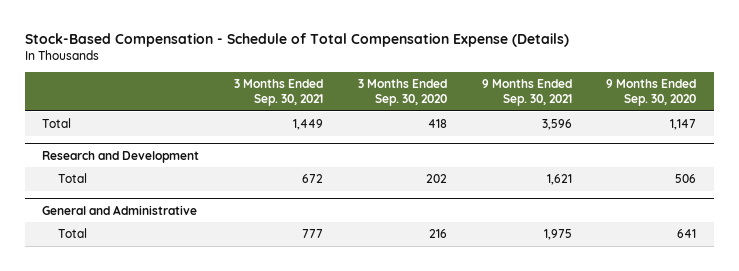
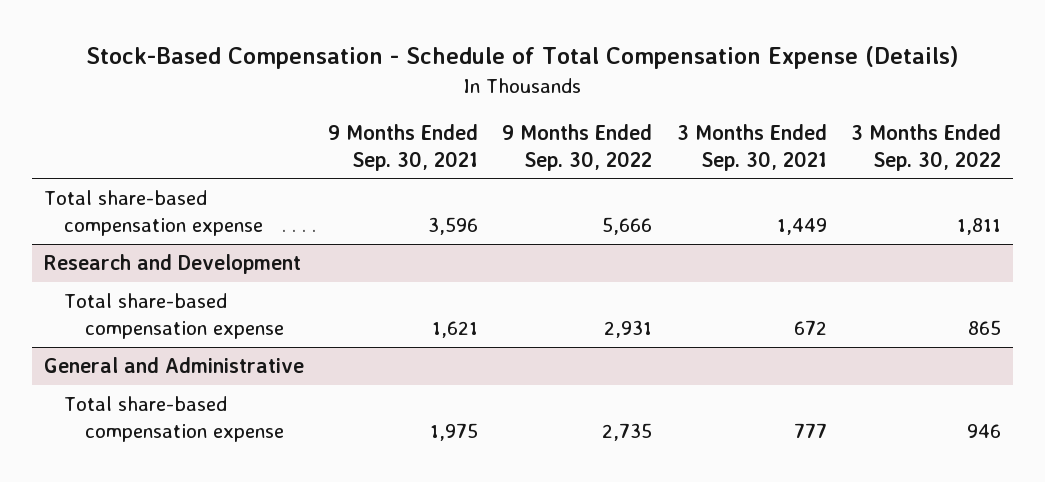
- | 3 Months Ended Sep. 30, 2021 | 3 Months Ended Sep. 30, 2020 | 9 Months Ended Sep. 30, 2021 | 9 Months Ended Sep. 30, 2020
+ | 9 Months Ended Sep. 30, 2021 | 9 Months Ended Sep. 30, 2022 | 3 Months Ended Sep. 30, 2021 | 3 Months Ended Sep. 30, 2022
- Total | 1,449 | 418 | 3,596 | 1,147
+ Total share-based compensation expense | 3,596 | 5,666 | 1,449 | 1,811
@ Research and Development
- Total | 672 | 202 | 1,621 | 506
+ Total share-based compensation expense | 1,621 | 2,931 | 672 | 865
@ General and Administrative
- Total | 777 | 216 | 1,975 | 641
+ Total share-based compensation expense | 1,975 | 2,735 | 777 | 946

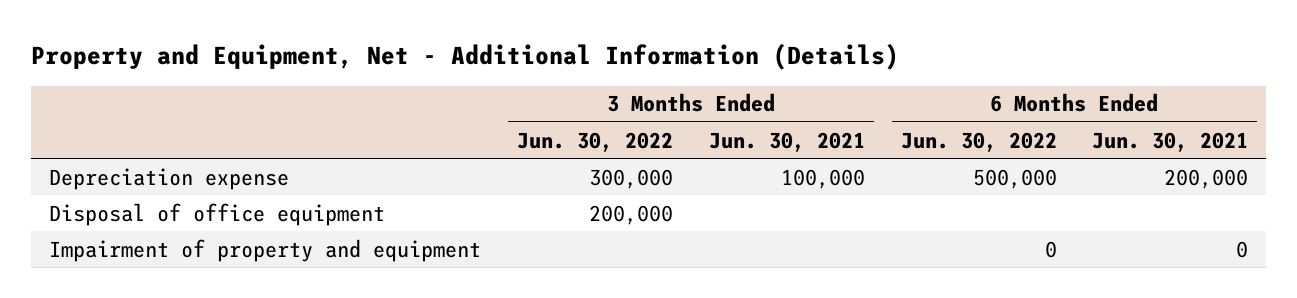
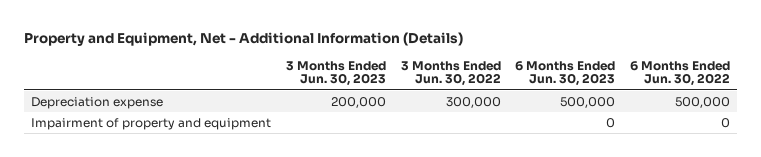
- | 3 Months Ended Jun. 30, 2022 | 3 Months Ended Jun. 30, 2021 | 6 Months Ended Jun. 30, 2022 | 6 Months Ended Jun. 30, 2021
+ | 3 Months Ended Jun. 30, 2023 | 3 Months Ended Jun. 30, 2022 | 6 Months Ended Jun. 30, 2023 | 6 Months Ended Jun. 30, 2022
- Disposal of office equipment | 200,000 | | |

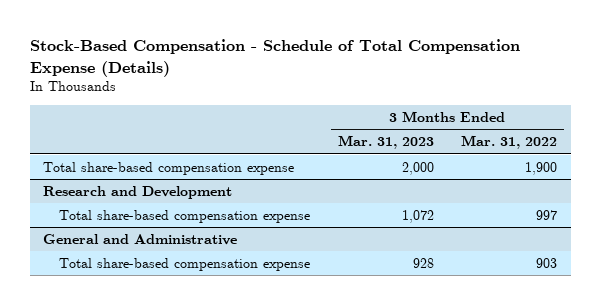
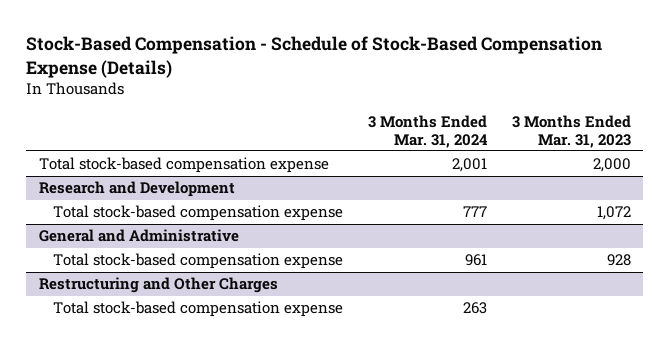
- Stock-Based Compensation - Schedule of Total Compensation Expense (Details)
+ Stock-Based Compensation - Schedule of Stock-Based Compensation Expense (Details)
- | 3 Months Ended Mar. 31, 2023 | 3 Months Ended Mar. 31, 2022
+ | 3 Months Ended Mar. 31, 2024 | 3 Months Ended Mar. 31, 2023
- Total share-based compensation expense | 2,000 | 1,900
+ Total stock-based compensation expense | 2,001 | 2,000
@ Research and Development
- Total share-based compensation expense | 1,072 | 997
+ Total stock-based compensation expense | 777 | 1,072
@ General and Administrative
- Total share-based compensation expense | 928 | 903
+ Total stock-based compensation expense | 961 | 928
+ Restructuring and Other Charges
+ Total stock-based compensation expense | 263 |

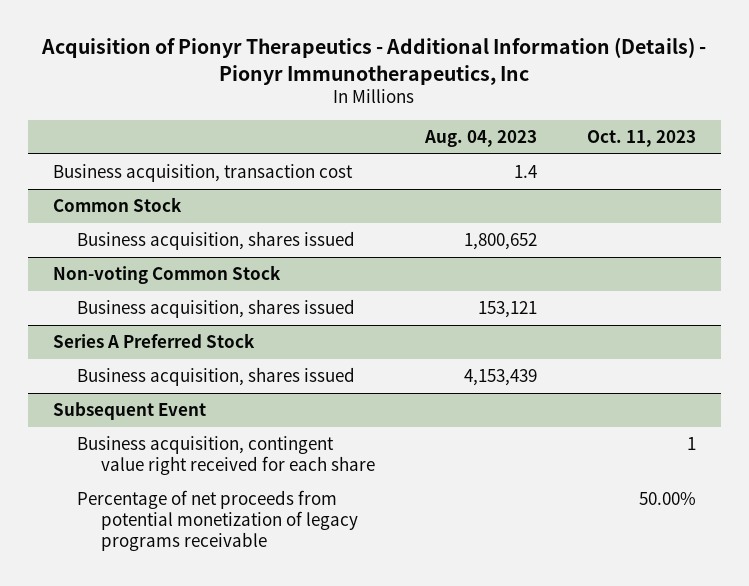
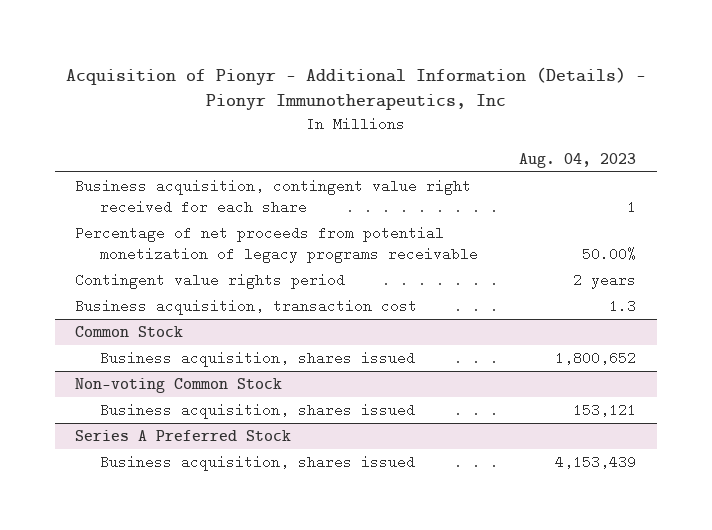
- Acquisition of Pionyr Therapeutics - Additional Information (Details) - Pionyr Immunotherapeutics, Inc
+ Acquisition of Pionyr - Additional Information (Details) - Pionyr Immunotherapeutics, Inc
- | Aug. 04, 2023 | Oct. 11, 2023
+ | Aug. 04, 2023
- Business acquisition, transaction cost | 1.4 |
+ Business acquisition, contingent value right received for each share | 1
+ Percentage of net proceeds from potential monetization of legacy programs receivable | 50.00%
+ Contingent value rights period | 2 years
+ Business acquisition, transaction cost | 1.3
- Subsequent Event
- Business acquisition, contingent value right received for each share | | 1
- Percentage of net proceeds from potential monetization of legacy programs receivable | | 50.00%

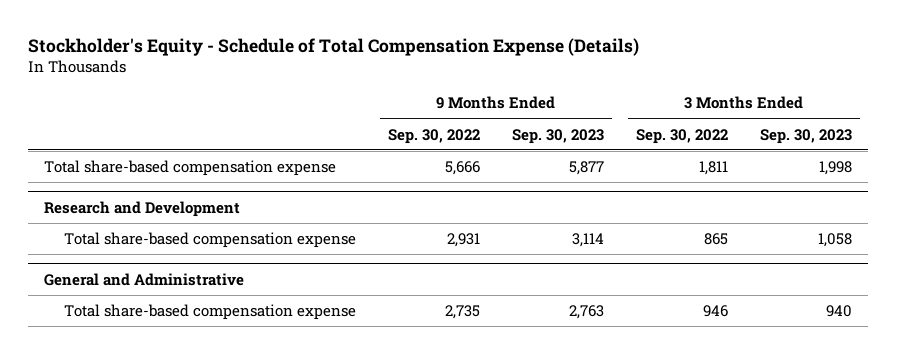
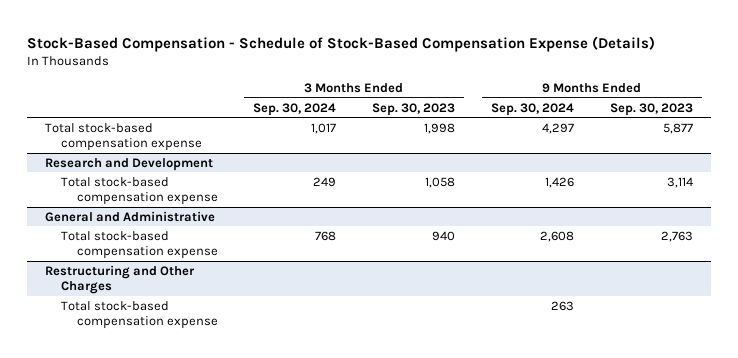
- Stockholder's Equity - Schedule of Total Compensation Expense (Details)
+ Stock-Based Compensation - Schedule of Stock-Based Compensation Expense (Details)
- | 9 Months Ended Sep. 30, 2022 | 9 Months Ended Sep. 30, 2023 | 3 Months Ended Sep. 30, 2022 | 3 Months Ended Sep. 30, 2023
+ | 3 Months Ended Sep. 30, 2024 | 3 Months Ended Sep. 30, 2023 | 9 Months Ended Sep. 30, 2024 | 9 Months Ended Sep. 30, 2023
- Total share-based compensation expense | 5,666 | 5,877 | 1,811 | 1,998
+ Total stock-based compensation expense | 1,017 | 1,998 | 4,297 | 5,877
@ Research and Development
- Total share-based compensation expense | 2,931 | 3,114 | 865 | 1,058
+ Total stock-based compensation expense | 249 | 1,058 | 1,426 | 3,114
@ General and Administrative
- Total share-based compensation expense | 2,735 | 2,763 | 946 | 940
+ Total stock-based compensation expense | 768 | 940 | 2,608 | 2,763
+ Restructuring and Other Charges
+ Total stock-based compensation expense | | | 263 |

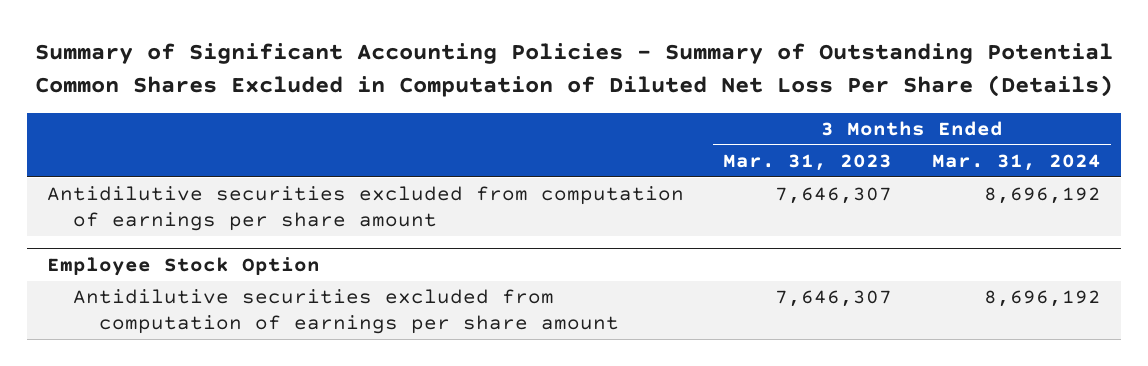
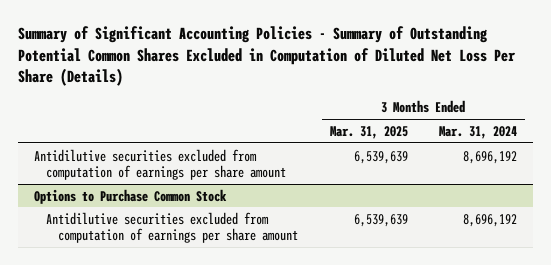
- | 3 Months Ended Mar. 31, 2023 | 3 Months Ended Mar. 31, 2024
+ | 3 Months Ended Mar. 31, 2025 | 3 Months Ended Mar. 31, 2024
- Employee Stock Option
+ Options to Purchase Common Stock

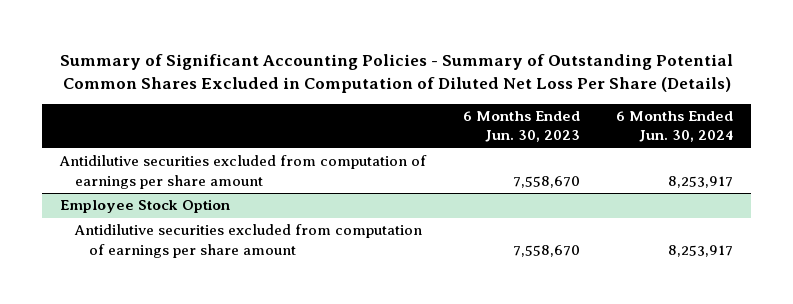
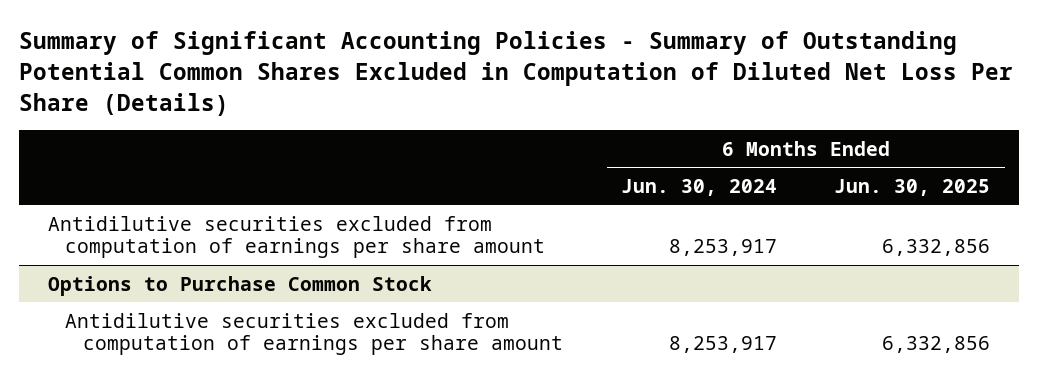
- | 6 Months Ended Jun. 30, 2023 | 6 Months Ended Jun. 30, 2024
+ | 6 Months Ended Jun. 30, 2024 | 6 Months Ended Jun. 30, 2025
- Employee Stock Option
+ Options to Purchase Common Stock

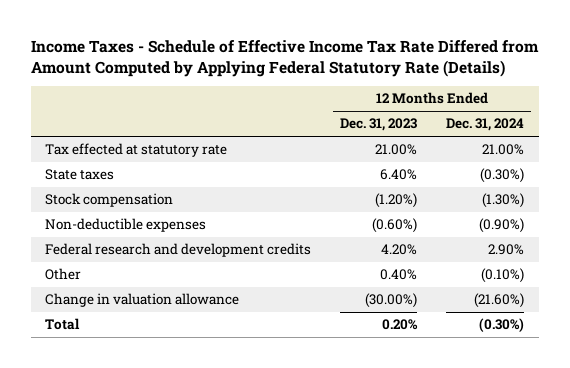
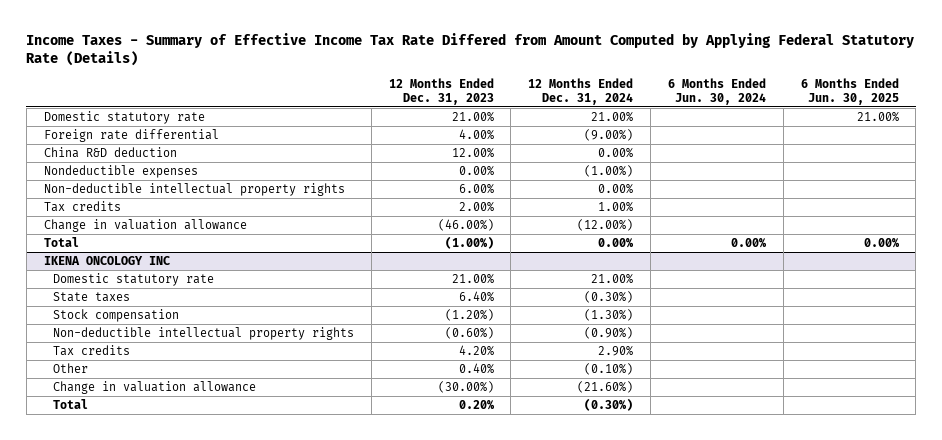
- Income Taxes - Schedule of Effective Income Tax Rate Differed from Amount Computed by Applying Federal Statutory Rate (Details)
+ Income Taxes - Summary of Effective Income Tax Rate Differed from Amount Computed by Applying Federal Statutory Rate (Details)
- | 12 Months Ended Dec. 31, 2023 | 12 Months Ended Dec. 31, 2024
+ | 12 Months Ended Dec. 31, 2023 | 12 Months Ended Dec. 31, 2024 | 6 Months Ended Jun. 30, 2024 | 6 Months Ended Jun. 30, 2025
- Tax effected at statutory rate | 21.00% | 21.00%
+ Domestic statutory rate | 21.00% | 21.00% | | 21.00%
+ Foreign rate differential | 4.00% | (9.00%) | |
+ China R&D deduction | 12.00% | 0.00% | |
+ Nondeductible expenses | 0.00% | (1.00%) | |
+ Non-deductible intellectual property rights | 6.00% | 0.00% | |
+ Tax credits | 2.00% | 1.00% | |
+ Change in valuation allowance | (46.00%) | (12.00%) | |
+ Total | (1.00%) | 0.00% | 0.00% | 0.00%
+ IKENA ONCOLOGY INC
+ Domestic statutory rate | 21.00% | 21.00% | |
- Non-deductible expenses | (0.60%) | (0.90%)
- Federal research and development credits | 4.20% | 2.90%
+ Non-deductible intellectual property rights | (0.60%) | (0.90%) | |
+ Tax credits | 4.20% | 2.90% | |

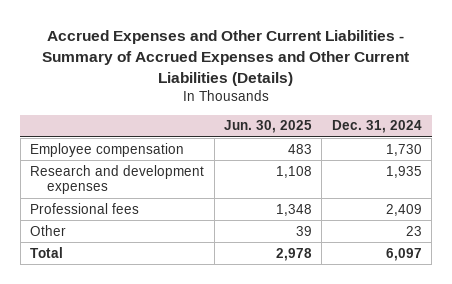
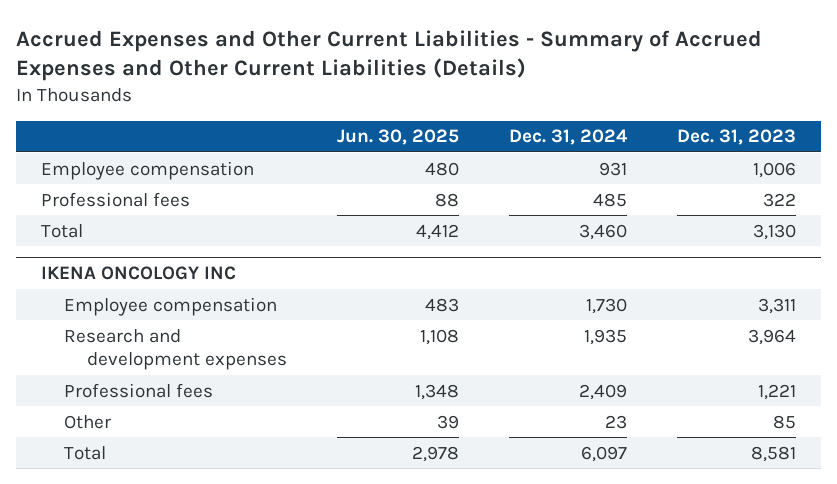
- | Jun. 30, 2025 | Dec. 31, 2024
+ | Jun. 30, 2025 | Dec. 31, 2024 | Dec. 31, 2023
+ Employee compensation | 480 | 931 | 1,006
+ Professional fees | 88 | 485 | 322
+ Total | 4,412 | 3,460 | 3,130
+ IKENA ONCOLOGY INC

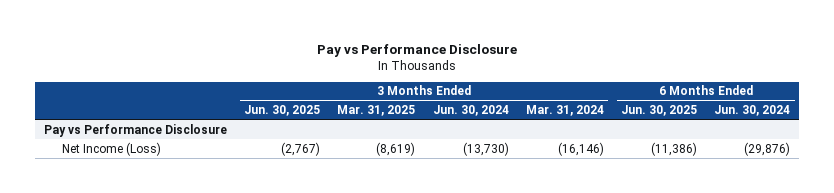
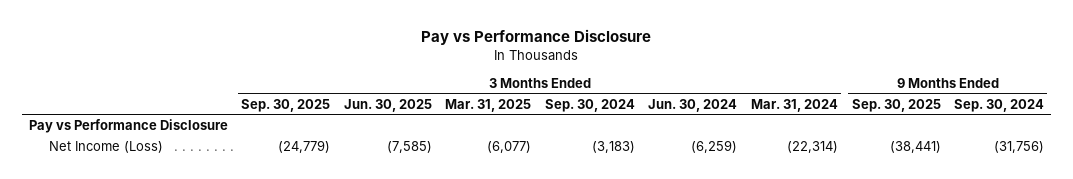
- | 3 Months Ended Jun. 30, 2025 | 3 Months Ended Mar. 31, 2025 | 3 Months Ended Jun. 30, 2024 | 3 Months Ended Mar. 31, 2024 | 6 Months Ended Jun. 30, 2025 | 6 Months Ended Jun. 30, 2024
+ | 3 Months Ended Sep. 30, 2025 | 3 Months Ended Jun. 30, 2025 | 3 Months Ended Mar. 31, 2025 | 3 Months Ended Sep. 30, 2024 | 3 Months Ended Jun. 30, 2024 | 3 Months Ended Mar. 31, 2024 | 9 Months Ended Sep. 30, 2025 | 9 Months Ended Sep. 30, 2024
- Net Income (Loss) | (2,767) | (8,619) | (13,730) | (16,146) | (11,386) | (29,876)
+ Net Income (Loss) | (24,779) | (7,585) | (6,077) | (3,183) | (6,259) | (22,314) | (38,441) | (31,756)

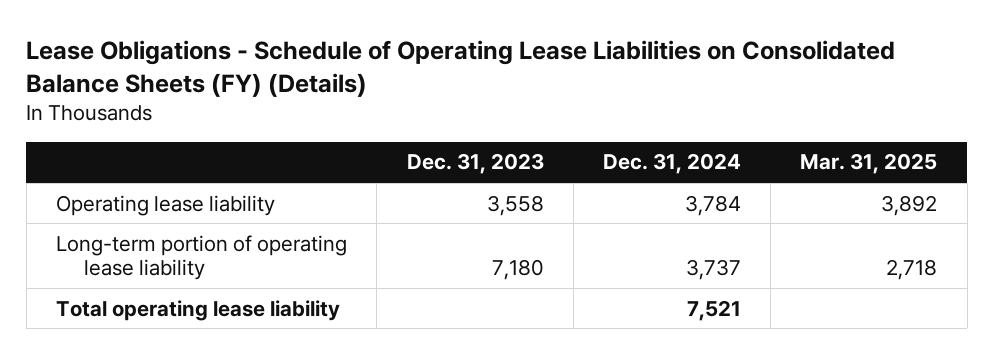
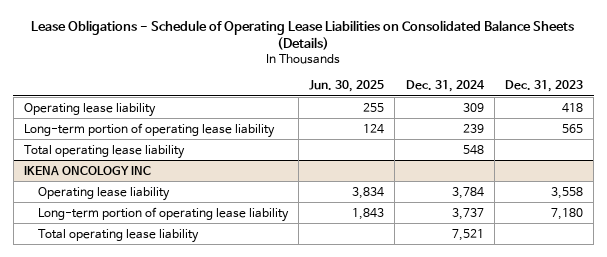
- Lease Obligations - Schedule of Operating Lease Liabilities on Consolidated Balance Sheets (FY) (Details)
+ Lease Obligations - Schedule of Operating Lease Liabilities on Consolidated Balance Sheets (Details)
- | Dec. 31, 2023 | Dec. 31, 2024 | Mar. 31, 2025
+ | Jun. 30, 2025 | Dec. 31, 2024 | Dec. 31, 2023
+ Operating lease liability | 255 | 309 | 418
+ Long-term portion of operating lease liability | 124 | 239 | 565
+ Total operating lease liability | | 548 |
+ IKENA ONCOLOGY INC

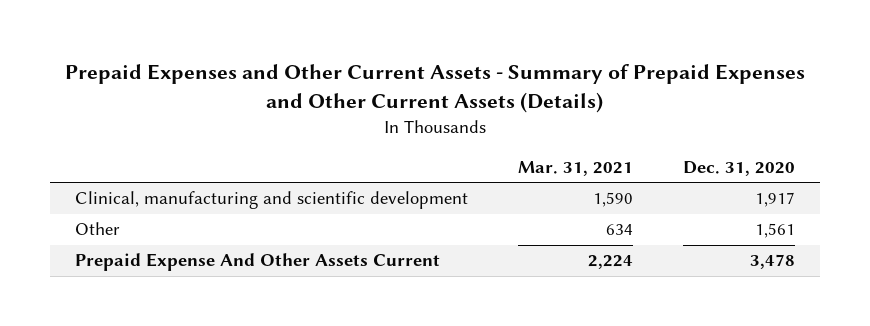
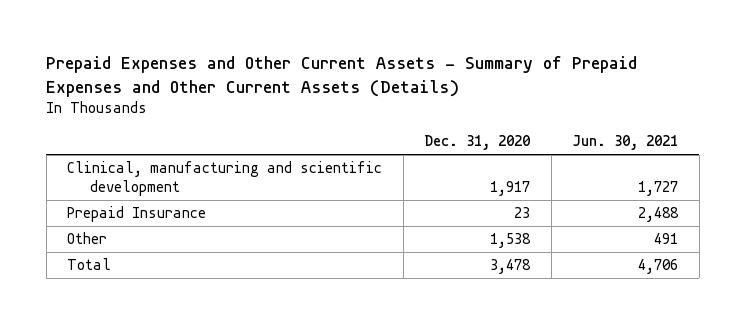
- | Mar. 31, 2021 | Dec. 31, 2020
+ | Dec. 31, 2020 | Jun. 30, 2021
- Other | 634 | 1,561
- Prepaid Expense And Other Assets Current | 2,224 | 3,478
+ Prepaid Insurance | 23 | 2,488
+ Other | 1,538 | 491
+ Total | 3,478 | 4,706

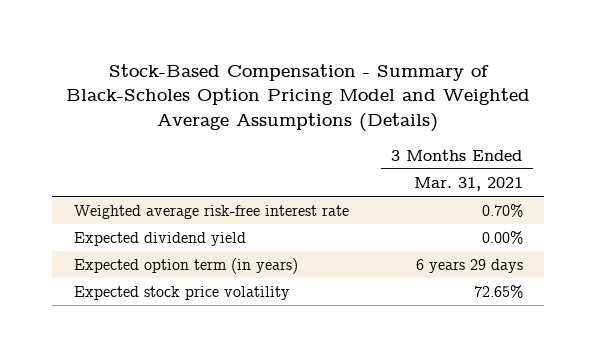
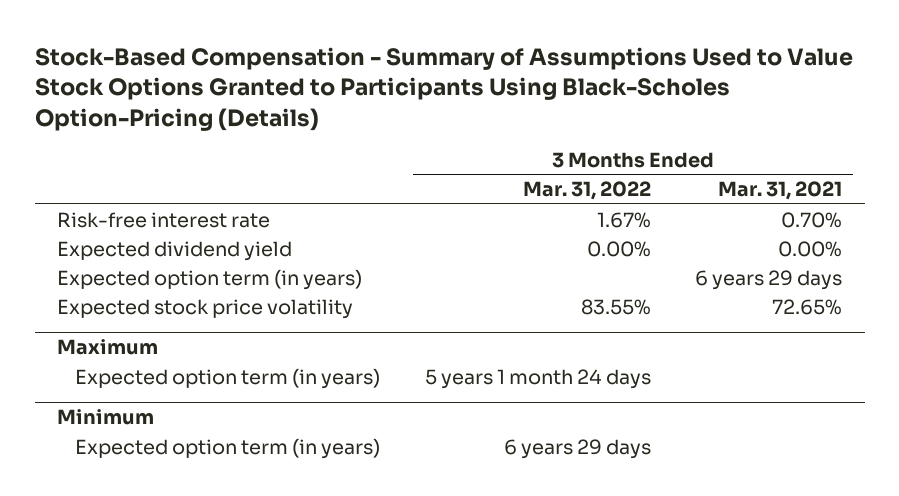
- Stock-Based Compensation - Summary of Black-Scholes Option Pricing Model and Weighted Average Assumptions (Details)
+ Stock-Based Compensation - Summary of Assumptions Used to Value Stock Options Granted to Participants Using Black-Scholes Option-Pricing (Details)
- | 3 Months Ended Mar. 31, 2021
+ | 3 Months Ended Mar. 31, 2022 | 3 Months Ended Mar. 31, 2021
- Weighted average risk-free interest rate | 0.70%
+ Risk-free interest rate | 1.67% | 0.70%
+ Maximum
+ Expected option term (in years) | 5 years 1 month 24 days |
+ Minimum
+ Expected option term (in years) | 6 years 29 days |

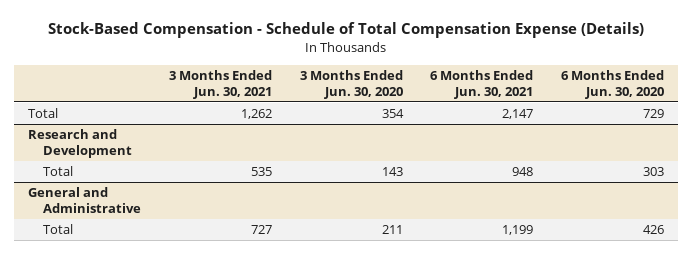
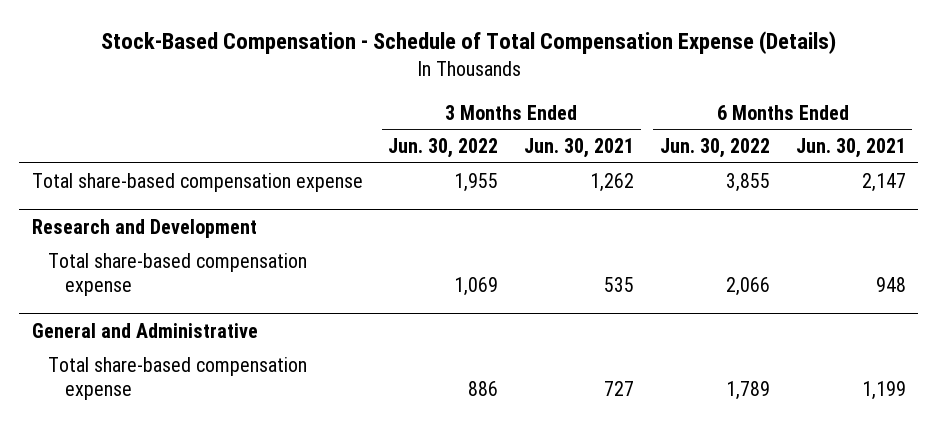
- | 3 Months Ended Jun. 30, 2021 | 3 Months Ended Jun. 30, 2020 | 6 Months Ended Jun. 30, 2021 | 6 Months Ended Jun. 30, 2020
+ | 3 Months Ended Jun. 30, 2022 | 3 Months Ended Jun. 30, 2021 | 6 Months Ended Jun. 30, 2022 | 6 Months Ended Jun. 30, 2021
- Total | 1,262 | 354 | 2,147 | 729
+ Total share-based compensation expense | 1,955 | 1,262 | 3,855 | 2,147
@ Research and Development
- Total | 535 | 143 | 948 | 303
+ Total share-based compensation expense | 1,069 | 535 | 2,066 | 948
@ General and Administrative
- Total | 727 | 211 | 1,199 | 426
+ Total share-based compensation expense | 886 | 727 | 1,789 | 1,199

